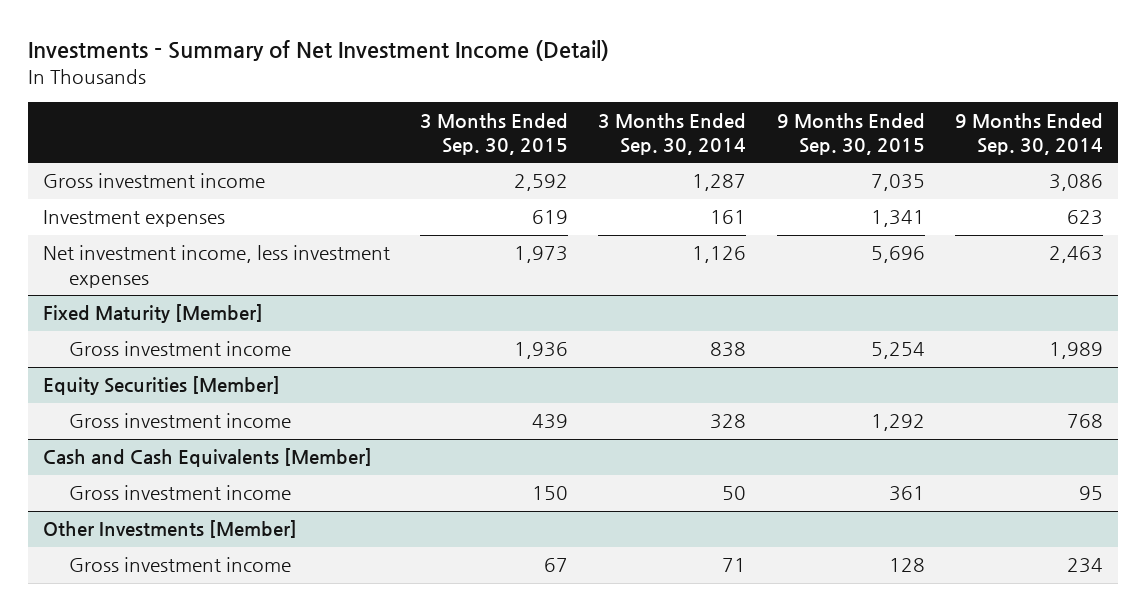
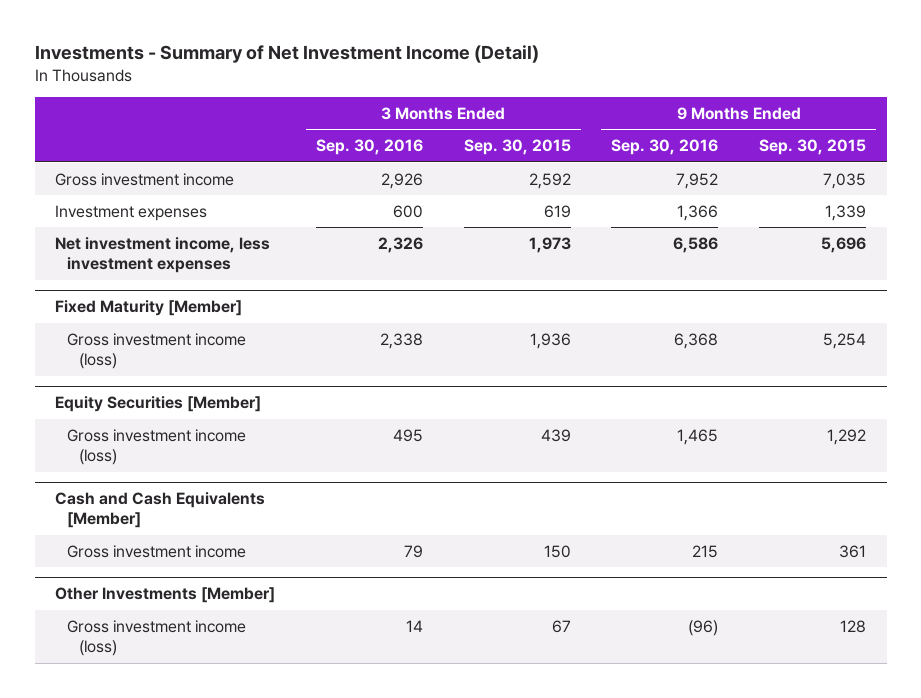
- | 3 Months Ended Sep. 30, 2015 | 3 Months Ended Sep. 30, 2014 | 9 Months Ended Sep. 30, 2015 | 9 Months Ended Sep. 30, 2014
+ | 3 Months Ended Sep. 30, 2016 | 3 Months Ended Sep. 30, 2015 | 9 Months Ended Sep. 30, 2016 | 9 Months Ended Sep. 30, 2015
- Investment expenses | 619 | 161 | 1,341 | 623
+ Investment expenses | 600 | 619 | 1,366 | 1,339
@ Fixed Maturity [Member]
- Gross investment income | 1,936 | 838 | 5,254 | 1,989
+ Gross investment income (loss) | 2,338 | 1,936 | 6,368 | 5,254
@ Equity Securities [Member]
- Gross investment income | 439 | 328 | 1,292 | 768
+ Gross investment income (loss) | 495 | 439 | 1,465 | 1,292
@ Other Investments [Member]
- Gross investment income | 67 | 71 | 128 | 234
+ Gross investment income (loss) | 14 | 67 | (96) | 128

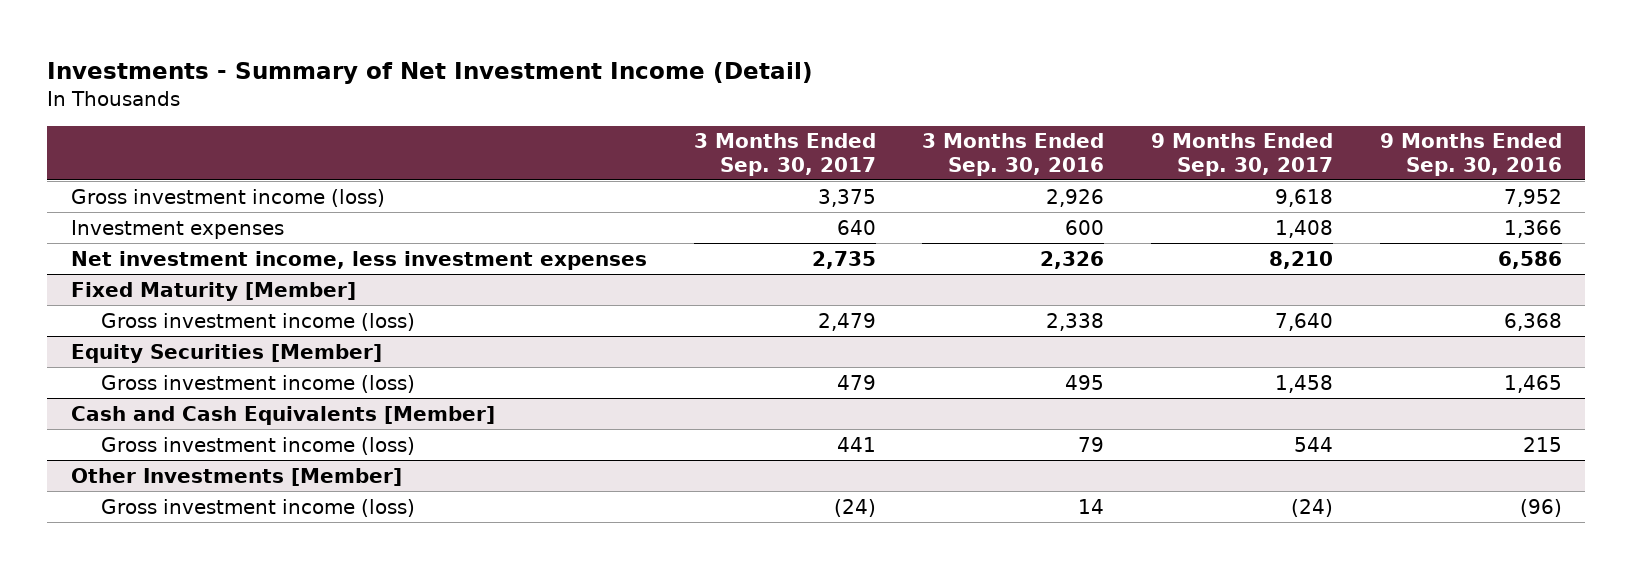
- | 3 Months Ended Sep. 30, 2016 | 3 Months Ended Sep. 30, 2015 | 9 Months Ended Sep. 30, 2016 | 9 Months Ended Sep. 30, 2015
+ | 3 Months Ended Sep. 30, 2017 | 3 Months Ended Sep. 30, 2016 | 9 Months Ended Sep. 30, 2017 | 9 Months Ended Sep. 30, 2016
- Gross investment income | 2,926 | 2,592 | 7,952 | 7,035
+ Gross investment income (loss) | 3,375 | 2,926 | 9,618 | 7,952
@ Cash and Cash Equivalents [Member]
- Gross investment income | 79 | 150 | 215 | 361
+ Gross investment income (loss) | 441 | 79 | 544 | 215

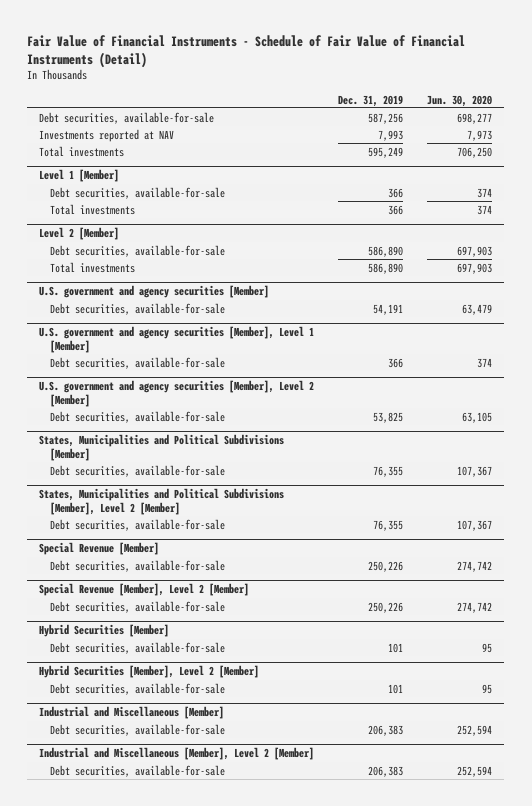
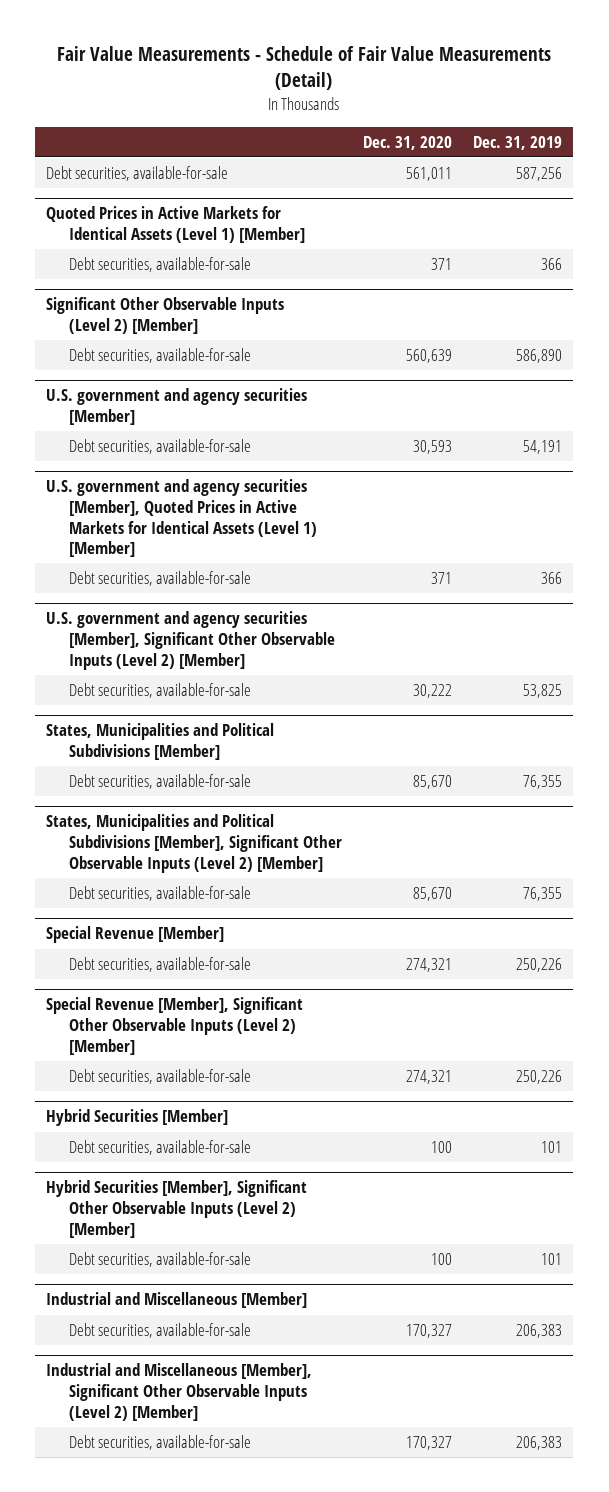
- Fair Value of Financial Instruments - Schedule of Fair Value of Financial Instruments (Detail)
+ Fair Value Measurements - Schedule of Fair Value Measurements (Detail)
- | Dec. 31, 2019 | Jun. 30, 2020
+ | Dec. 31, 2020 | Dec. 31, 2019
- Investments reported at NAV | 7,993 | 7,973
- Total investments | 595,249 | 706,250
- Level 1 [Member]
+ Quoted Prices in Active Markets for Identical Assets (Level 1) [Member]
- Total investments | 366 | 374
- Level 2 [Member]
+ Significant Other Observable Inputs (Level 2) [Member]
- Total investments | 586,890 | 697,903
- U.S. government and agency securities [Member], Level 1 [Member]
+ U.S. government and agency securities [Member], Quoted Prices in Active Markets for Identical Assets (Level 1) [Member]
- U.S. government and agency securities [Member], Level 2 [Member]
+ U.S. government and agency securities [Member], Significant Other Observable Inputs (Level 2) [Member]
- States, Municipalities and Political Subdivisions [Member], Level 2 [Member]
+ States, Municipalities and Political Subdivisions [Member], Significant Other Observable Inputs (Level 2) [Member]
- Special Revenue [Member], Level 2 [Member]
+ Special Revenue [Member], Significant Other Observable Inputs (Level 2) [Member]
- Hybrid Securities [Member], Level 2 [Member]
+ Hybrid Securities [Member], Significant Other Observable Inputs (Level 2) [Member]
- Industrial and Miscellaneous [Member], Level 2 [Member]
+ Industrial and Miscellaneous [Member], Significant Other Observable Inputs (Level 2) [Member]

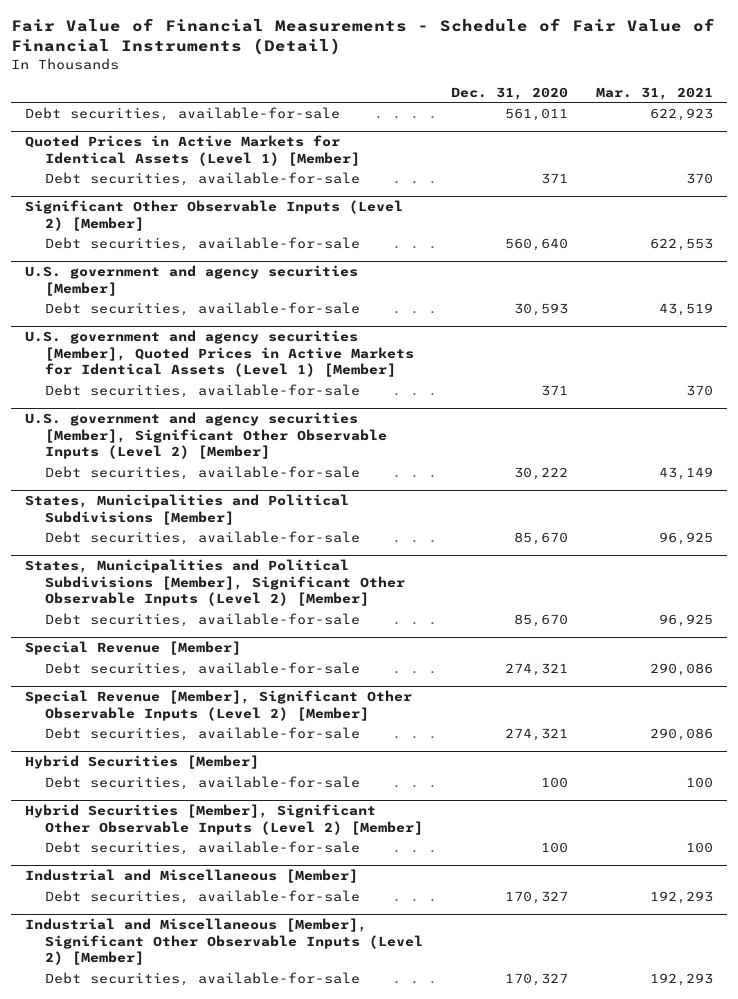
- Fair Value Measurements - Schedule of Fair Value Measurements (Detail)
+ Fair Value of Financial Measurements - Schedule of Fair Value of Financial Instruments (Detail)
- | Dec. 31, 2020 | Dec. 31, 2019
+ | Dec. 31, 2020 | Mar. 31, 2021
@ Significant Other Observable Inputs (Level 2) [Member]
- Debt securities, available-for-sale | 560,639 | 586,890
+ Debt securities, available-for-sale | 560,640 | 622,553

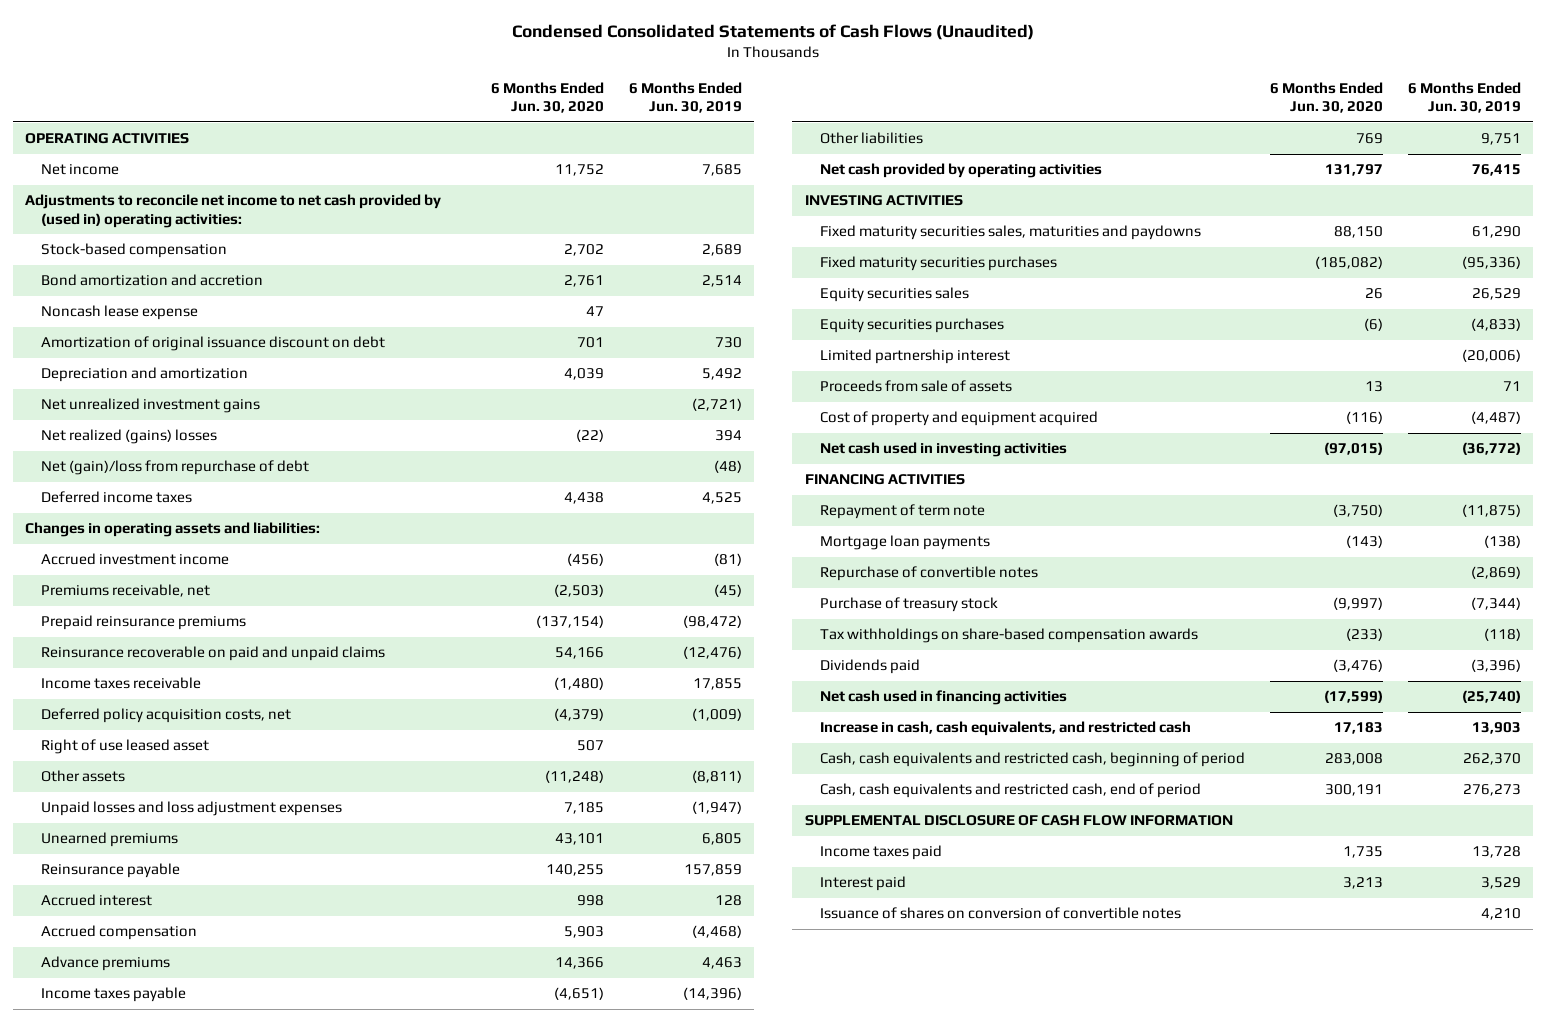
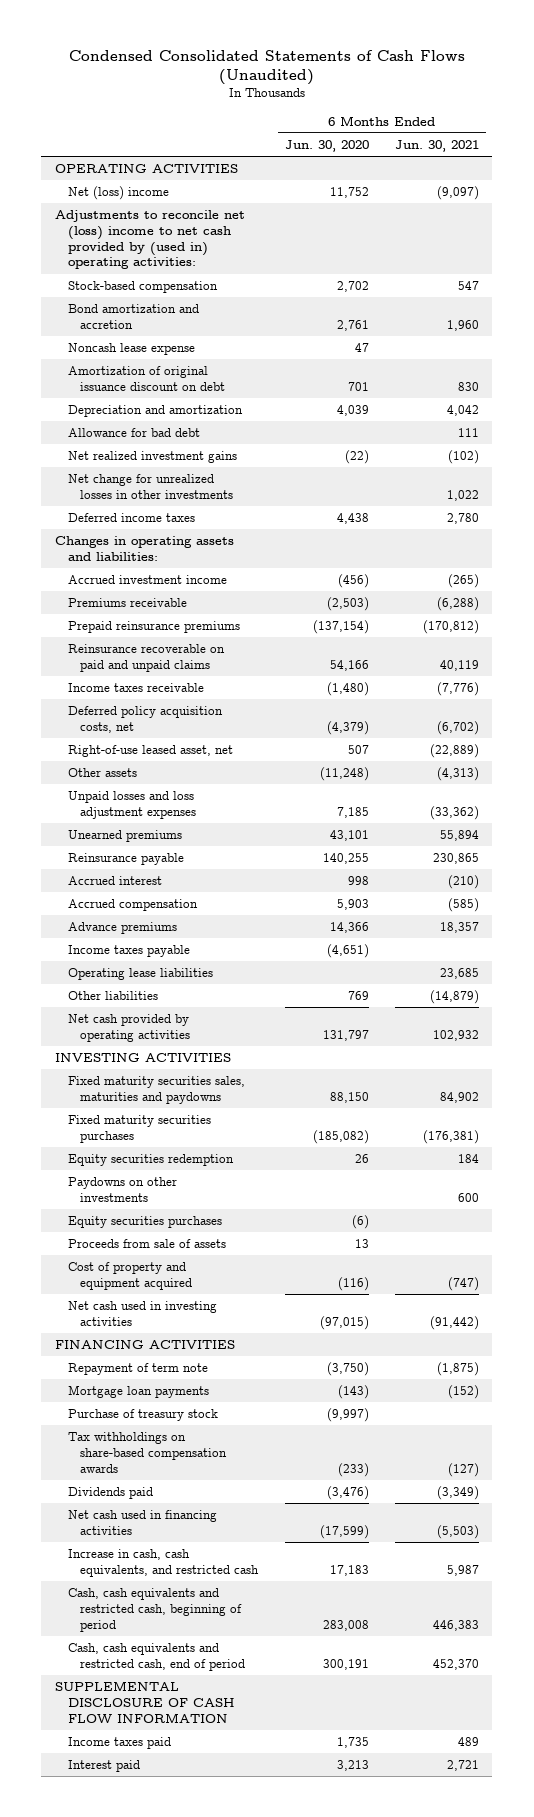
- | 6 Months Ended Jun. 30, 2020 | 6 Months Ended Jun. 30, 2019
+ | 6 Months Ended Jun. 30, 2020 | 6 Months Ended Jun. 30, 2021
- Net income | 11,752 | 7,685
- Adjustments to reconcile net income to net cash provided by (used in) operating activities:
+ Net (loss) income | 11,752 | (9,097)
+ Adjustments to reconcile net (loss) income to net cash provided by (used in) operating activities:
- Net unrealized investment gains | | (2,721)
- Net realized (gains) losses | (22) | 394
- Net (gain)/loss from repurchase of debt | | (48)
+ Allowance for bad debt | | 111
+ Net realized investment gains | (22) | (102)
+ Net change for unrealized losses in other investments | | 1,022
- Premiums receivable, net | (2,503) | (45)
+ Premiums receivable | (2,503) | (6,288)
- Right of use leased asset | 507 |
+ Right-of-use leased asset, net | 507 | (22,889)
+ Operating lease liabilities | | 23,685
- Equity securities sales | 26 | 26,529
+ Equity securities redemption | 26 | 184
+ Paydowns on other investments | | 600
- Limited partnership interest | | (20,006)
- Repurchase of convertible notes | | (2,869)
- Issuance of shares on conversion of convertible notes | | 4,210

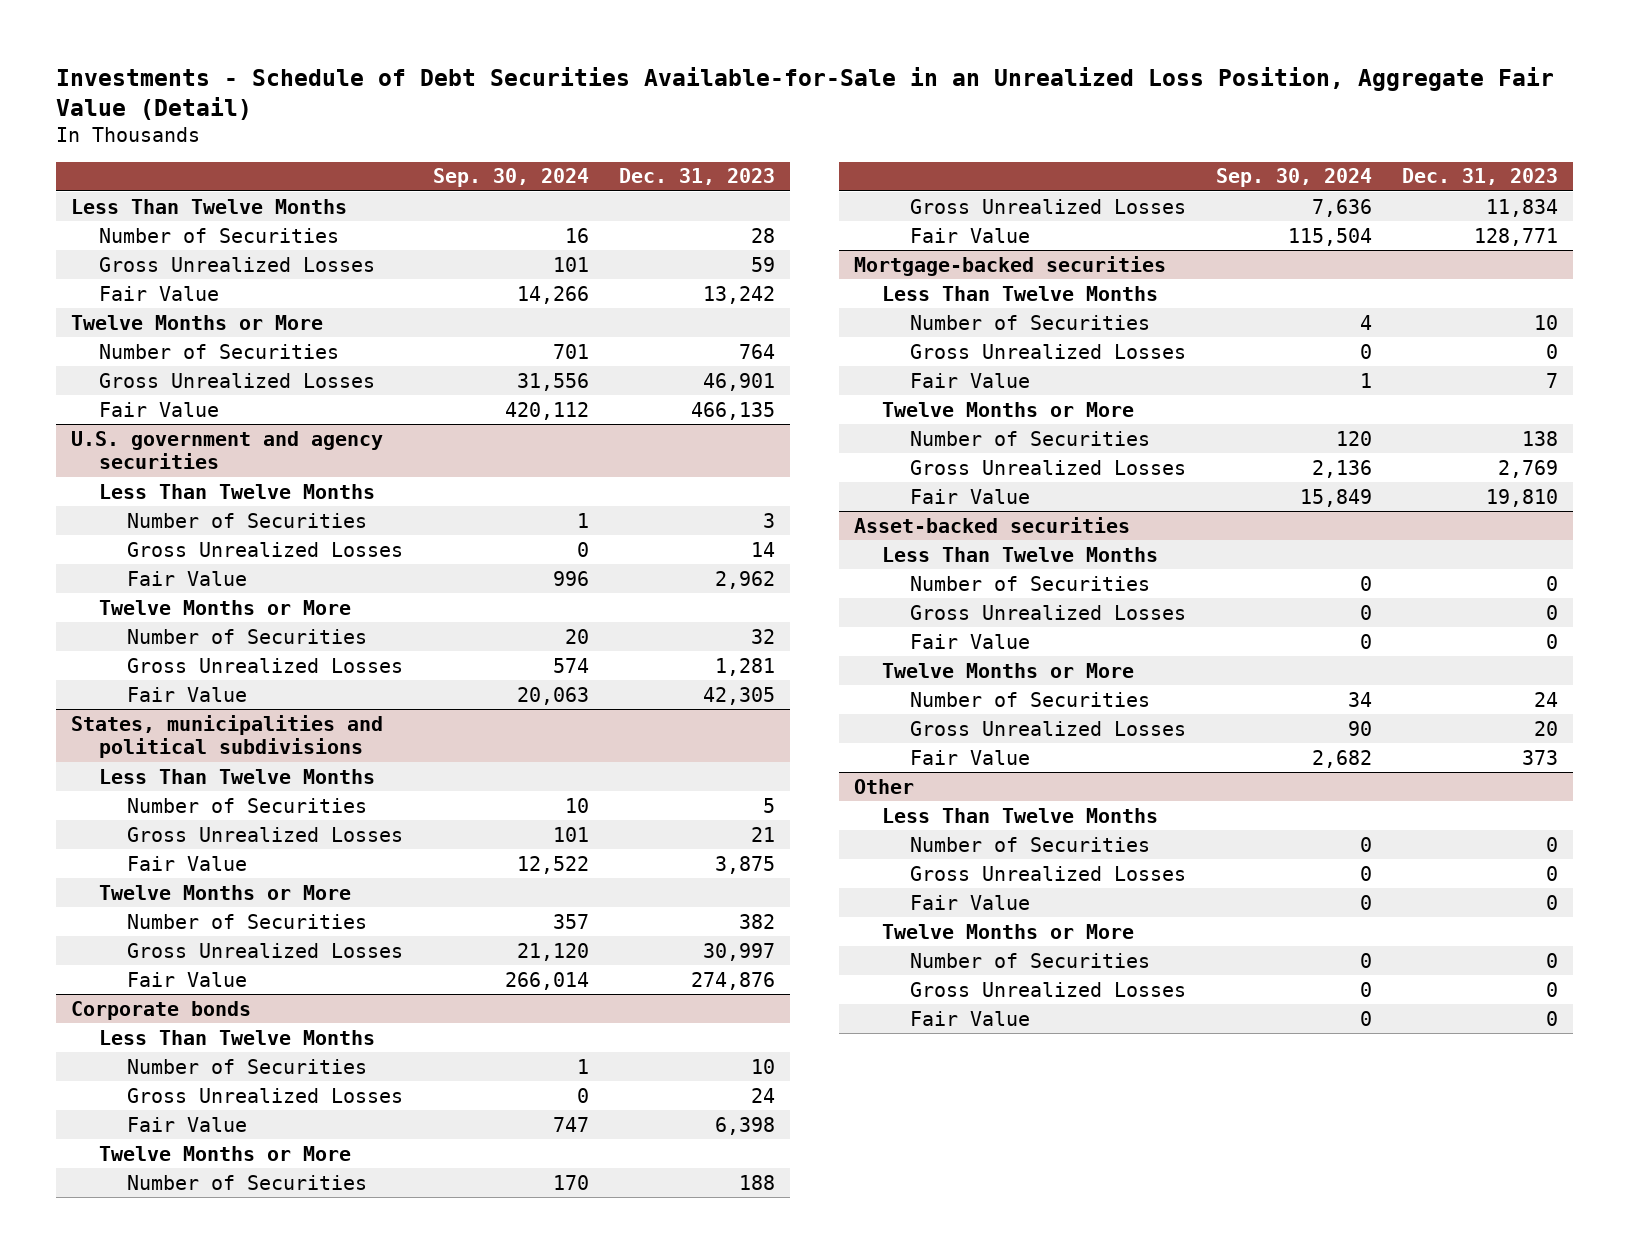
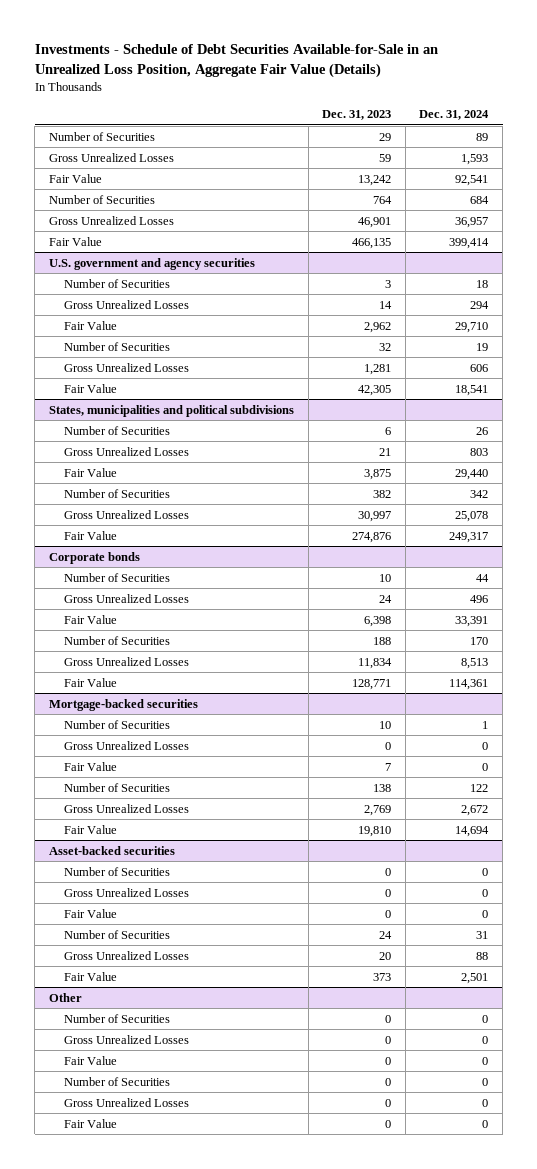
- Investments - Schedule of Debt Securities Available-for-Sale in an Unrealized Loss Position, Aggregate Fair Value (Detail)
+ Investments - Schedule of Debt Securities Available-for-Sale in an Unrealized Loss Position, Aggregate Fair Value (Details)
- | Sep. 30, 2024 | Dec. 31, 2023
+ | Dec. 31, 2023 | Dec. 31, 2024
- Less Than Twelve Months
- Number of Securities | 16 | 28
+ Number of Securities | 29 | 89
- Twelve Months or More
@ U.S. government and agency securities
- Less Than Twelve Months
- Twelve Months or More
@ States, municipalities and political subdivisions
- Less Than Twelve Months
- Number of Securities | 10 | 5
+ Number of Securities | 6 | 26
- Twelve Months or More
@ Corporate bonds
- Less Than Twelve Months
- Twelve Months or More
@ Mortgage-backed securities
- Less Than Twelve Months
- Twelve Months or More
@ Asset-backed securities
- Less Than Twelve Months
- Twelve Months or More
@ Other
- Less Than Twelve Months
- Twelve Months or More

